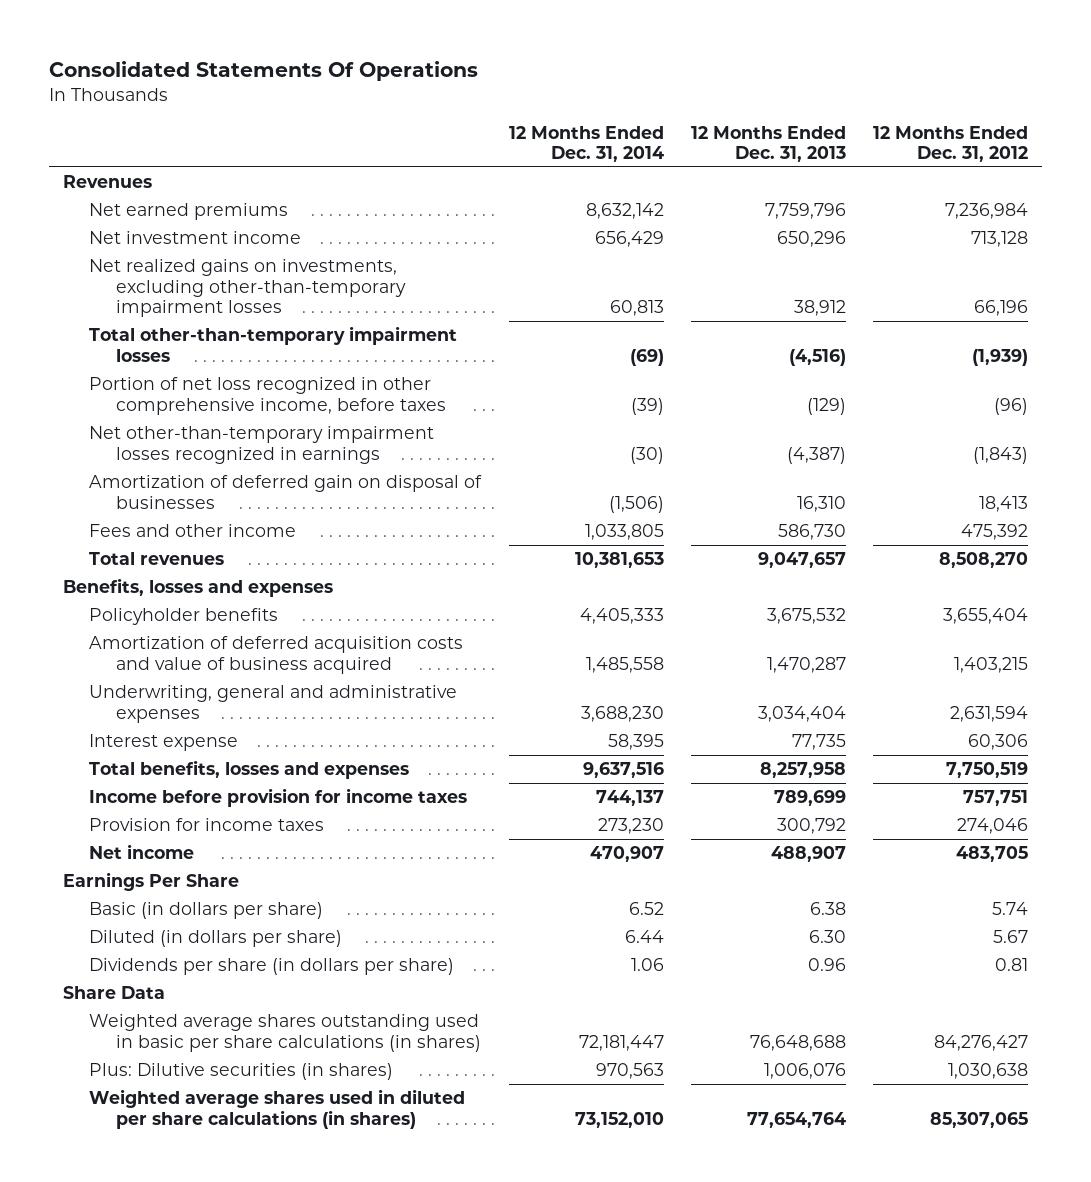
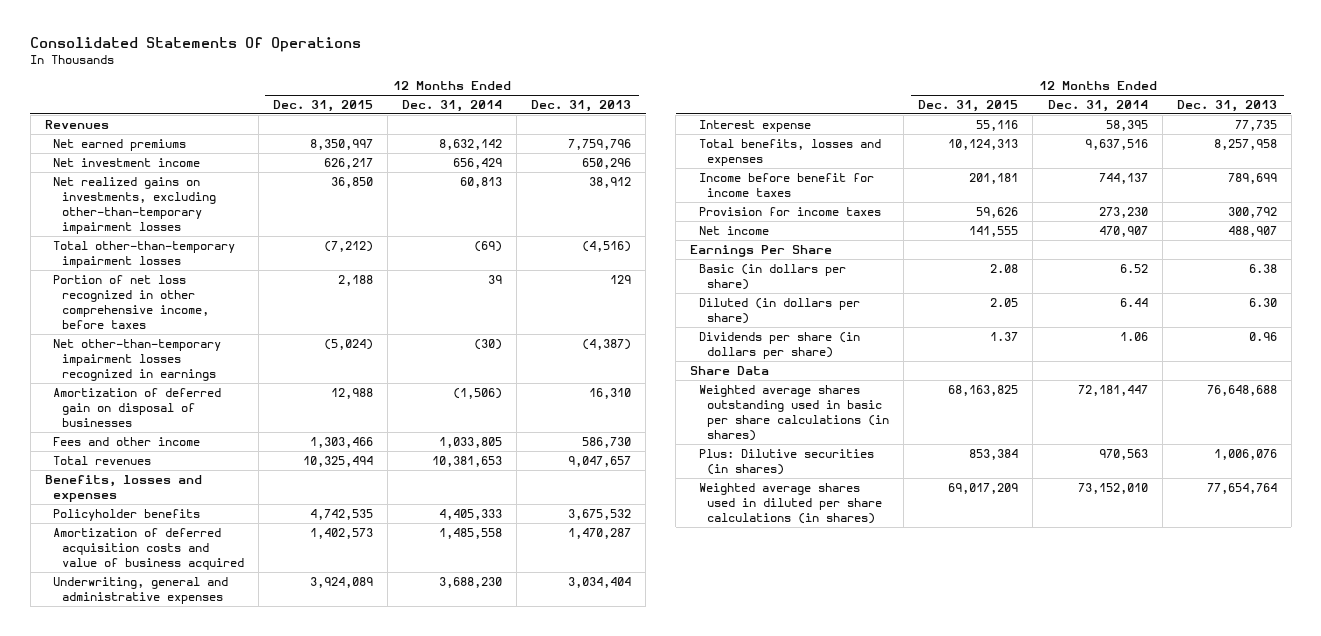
- | 12 Months Ended Dec. 31, 2014 | 12 Months Ended Dec. 31, 2013 | 12 Months Ended Dec. 31, 2012
+ | 12 Months Ended Dec. 31, 2015 | 12 Months Ended Dec. 31, 2014 | 12 Months Ended Dec. 31, 2013
- Portion of net loss recognized in other comprehensive income, before taxes | (39) | (129) | (96)
+ Portion of net loss recognized in other comprehensive income, before taxes | 2,188 | 39 | 129
- Income before provision for income taxes | 744,137 | 789,699 | 757,751
+ Income before benefit for income taxes | 201,181 | 744,137 | 789,699

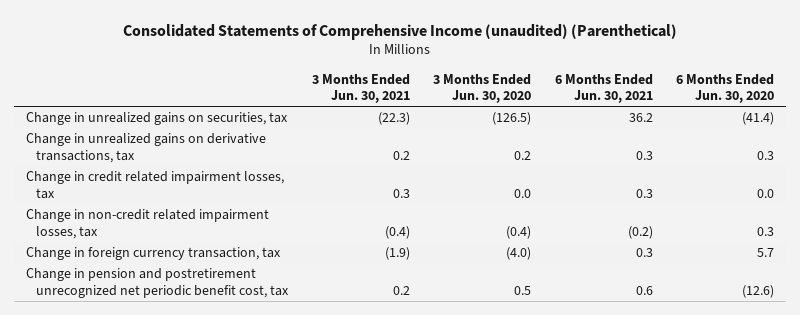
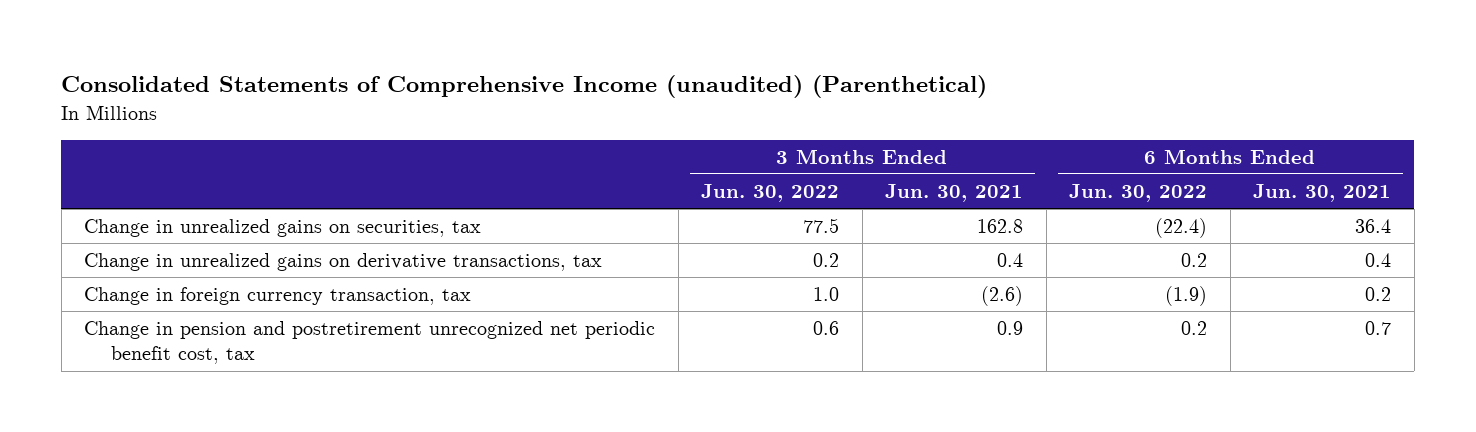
- | 3 Months Ended Jun. 30, 2021 | 3 Months Ended Jun. 30, 2020 | 6 Months Ended Jun. 30, 2021 | 6 Months Ended Jun. 30, 2020
+ | 3 Months Ended Jun. 30, 2022 | 3 Months Ended Jun. 30, 2021 | 6 Months Ended Jun. 30, 2022 | 6 Months Ended Jun. 30, 2021
- Change in unrealized gains on securities, tax | (22.3) | (126.5) | 36.2 | (41.4)
- Change in unrealized gains on derivative transactions, tax | 0.2 | 0.2 | 0.3 | 0.3
- Change in credit related impairment losses, tax | 0.3 | 0.0 | 0.3 | 0.0
- Change in non-credit related impairment losses, tax | (0.4) | (0.4) | (0.2) | 0.3
- Change in foreign currency transaction, tax | (1.9) | (4.0) | 0.3 | 5.7
- Change in pension and postretirement unrecognized net periodic benefit cost, tax | 0.2 | 0.5 | 0.6 | (12.6)
+ Change in unrealized gains on securities, tax | 77.5 | 162.8 | (22.4) | 36.4
+ Change in unrealized gains on derivative transactions, tax | 0.2 | 0.4 | 0.2 | 0.4
+ Change in foreign currency transaction, tax | 1.0 | (2.6) | (1.9) | 0.2
+ Change in pension and postretirement unrecognized net periodic benefit cost, tax | 0.6 | 0.9 | 0.2 | 0.7

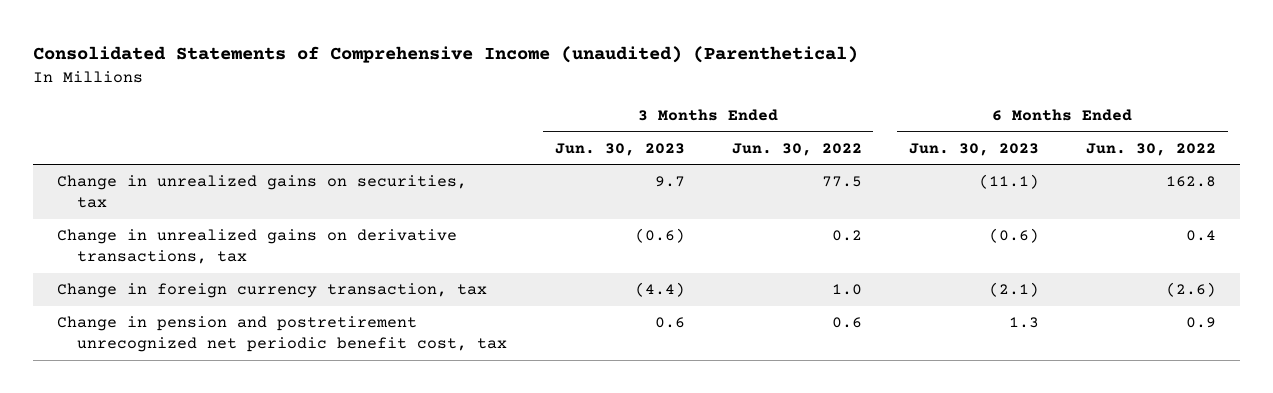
- | 3 Months Ended Jun. 30, 2022 | 3 Months Ended Jun. 30, 2021 | 6 Months Ended Jun. 30, 2022 | 6 Months Ended Jun. 30, 2021
+ | 3 Months Ended Jun. 30, 2023 | 3 Months Ended Jun. 30, 2022 | 6 Months Ended Jun. 30, 2023 | 6 Months Ended Jun. 30, 2022
- Change in unrealized gains on securities, tax | 77.5 | 162.8 | (22.4) | 36.4
- Change in unrealized gains on derivative transactions, tax | 0.2 | 0.4 | 0.2 | 0.4
- Change in foreign currency transaction, tax | 1.0 | (2.6) | (1.9) | 0.2
- Change in pension and postretirement unrecognized net periodic benefit cost, tax | 0.6 | 0.9 | 0.2 | 0.7
+ Change in unrealized gains on securities, tax | 9.7 | 77.5 | (11.1) | 162.8
+ Change in unrealized gains on derivative transactions, tax | (0.6) | 0.2 | (0.6) | 0.4
+ Change in foreign currency transaction, tax | (4.4) | 1.0 | (2.1) | (2.6)
+ Change in pension and postretirement unrecognized net periodic benefit cost, tax | 0.6 | 0.6 | 1.3 | 0.9

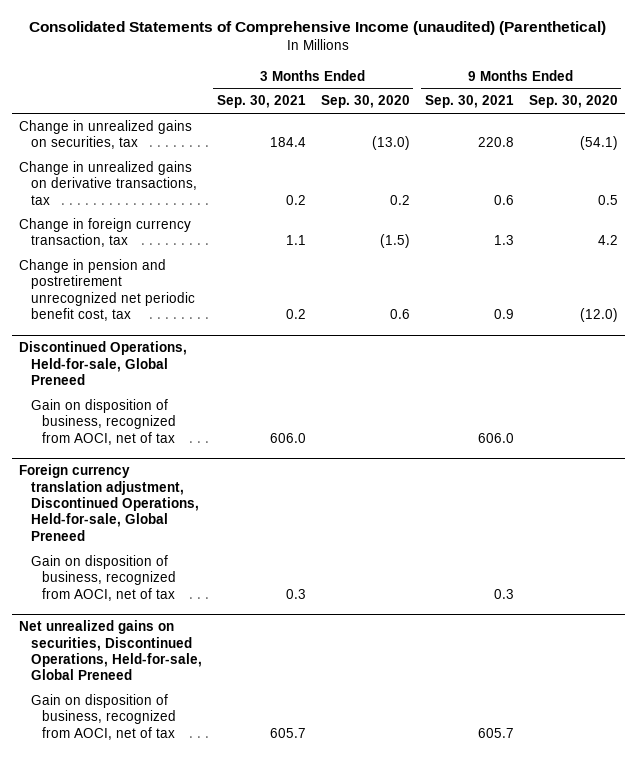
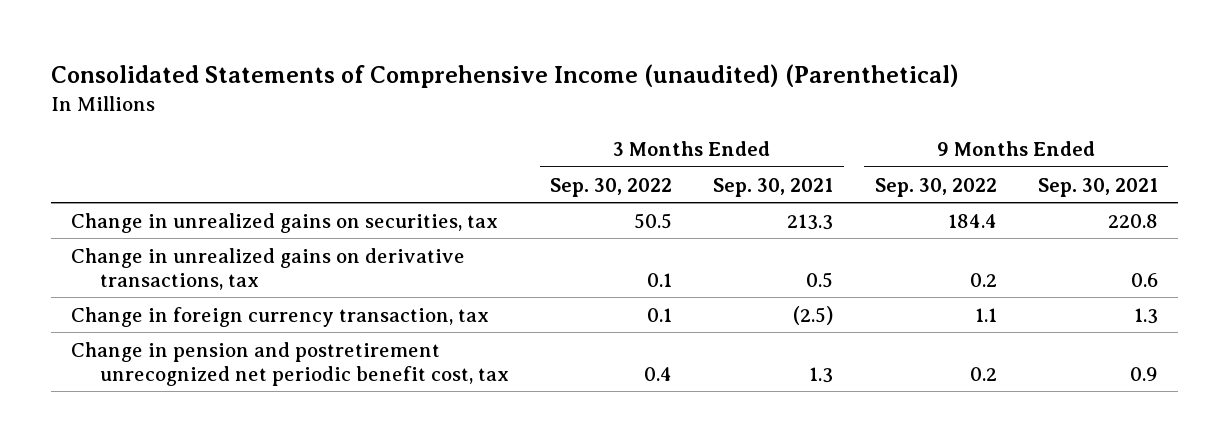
- | 3 Months Ended Sep. 30, 2021 | 3 Months Ended Sep. 30, 2020 | 9 Months Ended Sep. 30, 2021 | 9 Months Ended Sep. 30, 2020
+ | 3 Months Ended Sep. 30, 2022 | 3 Months Ended Sep. 30, 2021 | 9 Months Ended Sep. 30, 2022 | 9 Months Ended Sep. 30, 2021
- Change in unrealized gains on securities, tax | 184.4 | (13.0) | 220.8 | (54.1)
- Change in unrealized gains on derivative transactions, tax | 0.2 | 0.2 | 0.6 | 0.5
- Change in foreign currency transaction, tax | 1.1 | (1.5) | 1.3 | 4.2
- Change in pension and postretirement unrecognized net periodic benefit cost, tax | 0.2 | 0.6 | 0.9 | (12.0)
- Discontinued Operations, Held-for-sale, Global Preneed
- Gain on disposition of business, recognized from AOCI, net of tax | 606.0 | | 606.0 |
- Foreign currency translation adjustment, Discontinued Operations, Held-for-sale, Global Preneed
- Gain on disposition of business, recognized from AOCI, net of tax | 0.3 | | 0.3 |
- Net unrealized gains on securities, Discontinued Operations, Held-for-sale, Global Preneed
- Gain on disposition of business, recognized from AOCI, net of tax | 605.7 | | 605.7 |
+ Change in unrealized gains on securities, tax | 50.5 | 213.3 | 184.4 | 220.8
+ Change in unrealized gains on derivative transactions, tax | 0.1 | 0.5 | 0.2 | 0.6
+ Change in foreign currency transaction, tax | 0.1 | (2.5) | 1.1 | 1.3
+ Change in pension and postretirement unrecognized net periodic benefit cost, tax | 0.4 | 1.3 | 0.2 | 0.9

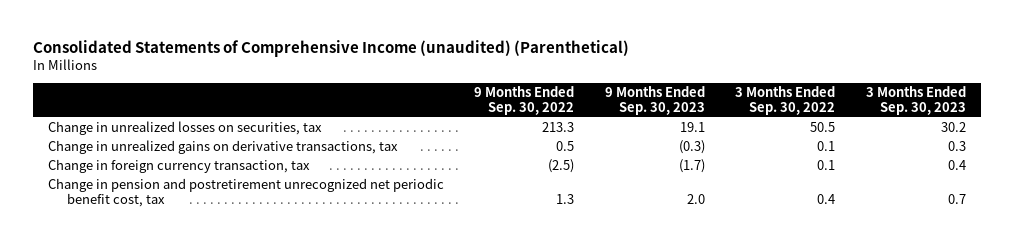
- | 3 Months Ended Sep. 30, 2022 | 3 Months Ended Sep. 30, 2021 | 9 Months Ended Sep. 30, 2022 | 9 Months Ended Sep. 30, 2021
+ | 9 Months Ended Sep. 30, 2022 | 9 Months Ended Sep. 30, 2023 | 3 Months Ended Sep. 30, 2022 | 3 Months Ended Sep. 30, 2023
- Change in unrealized gains on securities, tax | 50.5 | 213.3 | 184.4 | 220.8
- Change in unrealized gains on derivative transactions, tax | 0.1 | 0.5 | 0.2 | 0.6
- Change in foreign currency transaction, tax | 0.1 | (2.5) | 1.1 | 1.3
- Change in pension and postretirement unrecognized net periodic benefit cost, tax | 0.4 | 1.3 | 0.2 | 0.9
+ Change in unrealized losses on securities, tax | 213.3 | 19.1 | 50.5 | 30.2
+ Change in unrealized gains on derivative transactions, tax | 0.5 | (0.3) | 0.1 | 0.3
+ Change in foreign currency transaction, tax | (2.5) | (1.7) | 0.1 | 0.4
+ Change in pension and postretirement unrecognized net periodic benefit cost, tax | 1.3 | 2.0 | 0.4 | 0.7

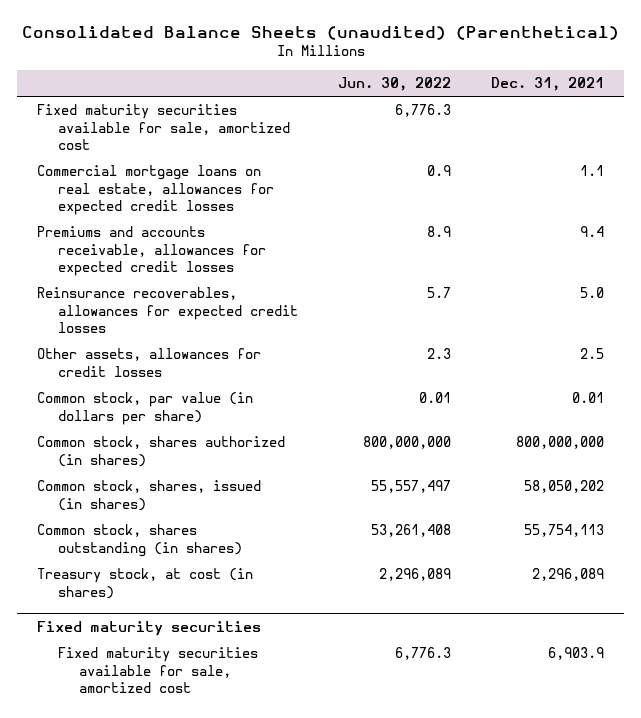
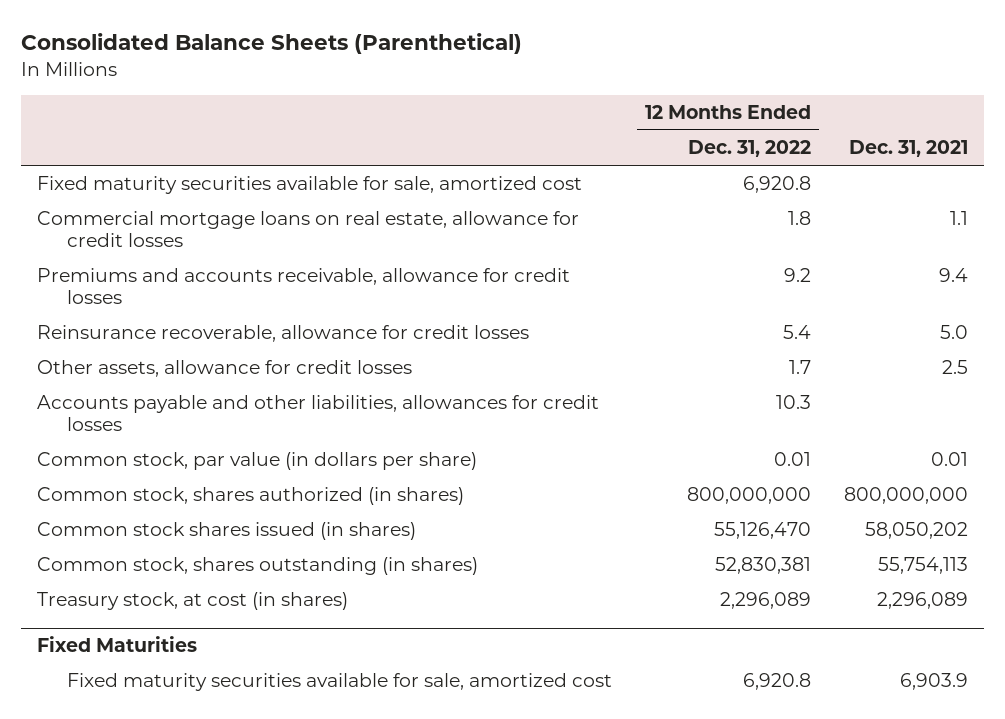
- Consolidated Balance Sheets (unaudited) (Parenthetical)
+ Consolidated Balance Sheets (Parenthetical)
- | Jun. 30, 2022 | Dec. 31, 2021
+ | 12 Months Ended Dec. 31, 2022 | Dec. 31, 2021
- Commercial mortgage loans on real estate, allowances for expected credit losses | 0.9 | 1.1
- Premiums and accounts receivable, allowances for expected credit losses | 8.9 | 9.4
- Reinsurance recoverables, allowances for expected credit losses | 5.7 | 5.0
- Other assets, allowances for credit losses | 2.3 | 2.5
+ Commercial mortgage loans on real estate, allowance for credit losses | 1.8 | 1.1
+ Premiums and accounts receivable, allowance for credit losses | 9.2 | 9.4
+ Reinsurance recoverable, allowance for credit losses | 5.4 | 5.0
+ Other assets, allowance for credit losses | 1.7 | 2.5
+ Accounts payable and other liabilities, allowances for credit losses | 10.3 |
- Common stock, shares, issued (in shares) | 55,557,497 | 58,050,202
+ Common stock shares issued (in shares) | 55,126,470 | 58,050,202
- Fixed maturity securities
+ Fixed Maturities

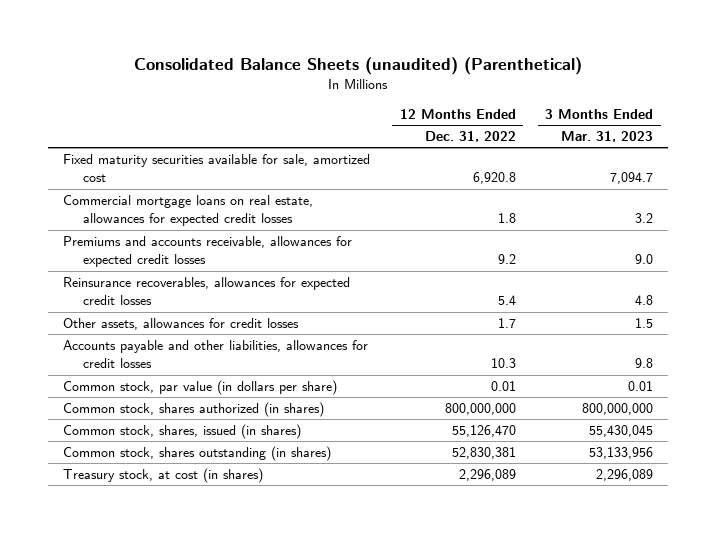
- Consolidated Balance Sheets (Parenthetical)
+ Consolidated Balance Sheets (unaudited) (Parenthetical)
- | 12 Months Ended Dec. 31, 2022 | Dec. 31, 2021
+ | 12 Months Ended Dec. 31, 2022 | 3 Months Ended Mar. 31, 2023
- Commercial mortgage loans on real estate, allowance for credit losses | 1.8 | 1.1
- Premiums and accounts receivable, allowance for credit losses | 9.2 | 9.4
- Reinsurance recoverable, allowance for credit losses | 5.4 | 5.0
- Other assets, allowance for credit losses | 1.7 | 2.5
+ Commercial mortgage loans on real estate, allowances for expected credit losses | 1.8 | 3.2
+ Premiums and accounts receivable, allowances for expected credit losses | 9.2 | 9.0
+ Reinsurance recoverables, allowances for expected credit losses | 5.4 | 4.8
+ Other assets, allowances for credit losses | 1.7 | 1.5
- Common stock shares issued (in shares) | 55,126,470 | 58,050,202
+ Common stock, shares, issued (in shares) | 55,126,470 | 55,430,045
- Fixed Maturities
- Fixed maturity securities available for sale, amortized cost | 6,920.8 | 6,903.9

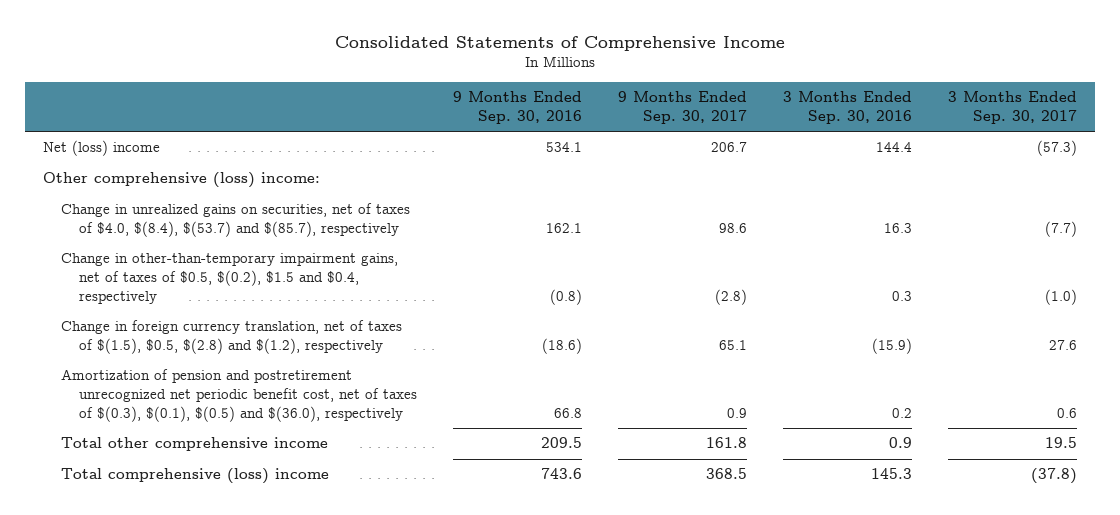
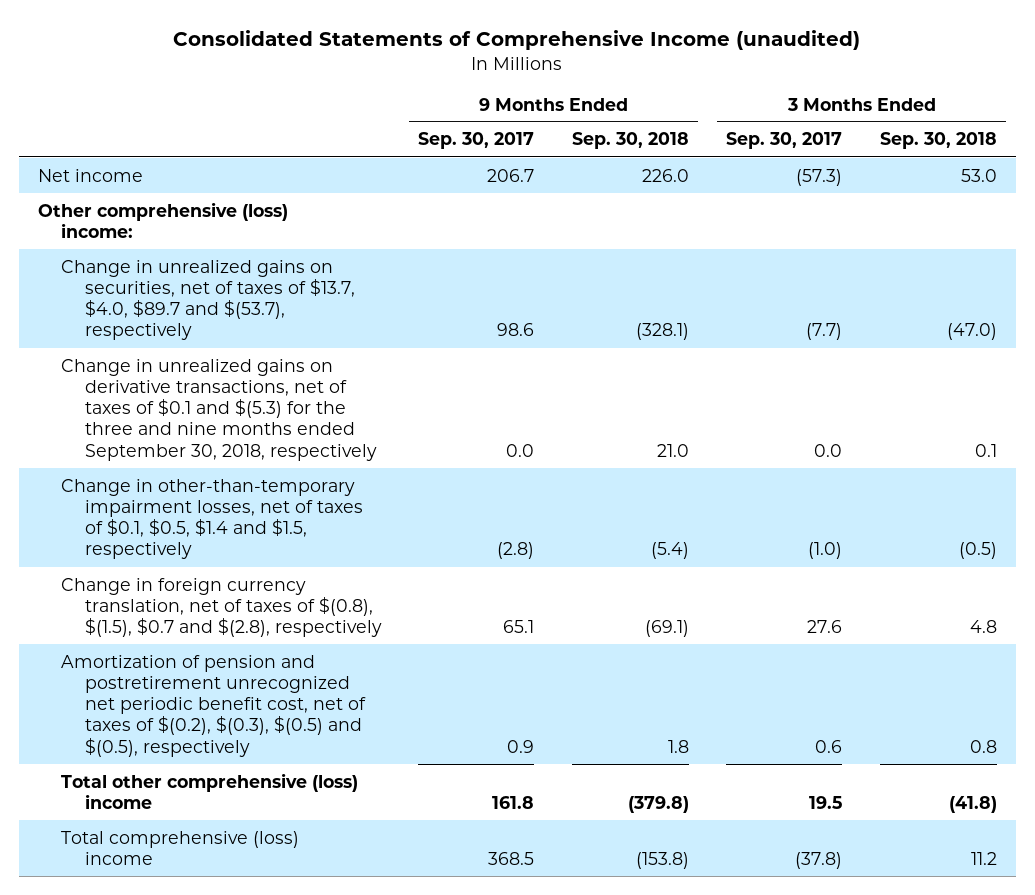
- Consolidated Statements of Comprehensive Income
+ Consolidated Statements of Comprehensive Income (unaudited)
- | 9 Months Ended Sep. 30, 2016 | 9 Months Ended Sep. 30, 2017 | 3 Months Ended Sep. 30, 2016 | 3 Months Ended Sep. 30, 2017
+ | 9 Months Ended Sep. 30, 2017 | 9 Months Ended Sep. 30, 2018 | 3 Months Ended Sep. 30, 2017 | 3 Months Ended Sep. 30, 2018
- Net (loss) income | 534.1 | 206.7 | 144.4 | (57.3)
+ Net income | 206.7 | 226.0 | (57.3) | 53.0
- Change in unrealized gains on securities, net of taxes of $4.0, $(8.4), $(53.7) and $(85.7), respectively | 162.1 | 98.6 | 16.3 | (7.7)
- Change in other-than-temporary impairment gains, net of taxes of $0.5, $(0.2), $1.5 and $0.4, respectively | (0.8) | (2.8) | 0.3 | (1.0)
- Change in foreign currency translation, net of taxes of $(1.5), $0.5, $(2.8) and $(1.2), respectively | (18.6) | 65.1 | (15.9) | 27.6
- Amortization of pension and postretirement unrecognized net periodic benefit cost, net of taxes of $(0.3), $(0.1), $(0.5) and $(36.0), respectively | 66.8 | 0.9 | 0.2 | 0.6
- Total other comprehensive income | 209.5 | 161.8 | 0.9 | 19.5
+ Change in unrealized gains on securities, net of taxes of $13.7, $4.0, $89.7 and $(53.7), respectively | 98.6 | (328.1) | (7.7) | (47.0)
+ Change in unrealized gains on derivative transactions, net of taxes of $0.1 and $(5.3) for the three and nine months ended September 30, 2018, respectively | 0.0 | 21.0 | 0.0 | 0.1
+ Change in other-than-temporary impairment losses, net of taxes of $0.1, $0.5, $1.4 and $1.5, respectively | (2.8) | (5.4) | (1.0) | (0.5)
+ Change in foreign currency translation, net of taxes of $(0.8), $(1.5), $0.7 and $(2.8), respectively | 65.1 | (69.1) | 27.6 | 4.8
+ Amortization of pension and postretirement unrecognized net periodic benefit cost, net of taxes of $(0.2), $(0.3), $(0.5) and $(0.5), respectively | 0.9 | 1.8 | 0.6 | 0.8
+ Total other comprehensive (loss) income | 161.8 | (379.8) | 19.5 | (41.8)

